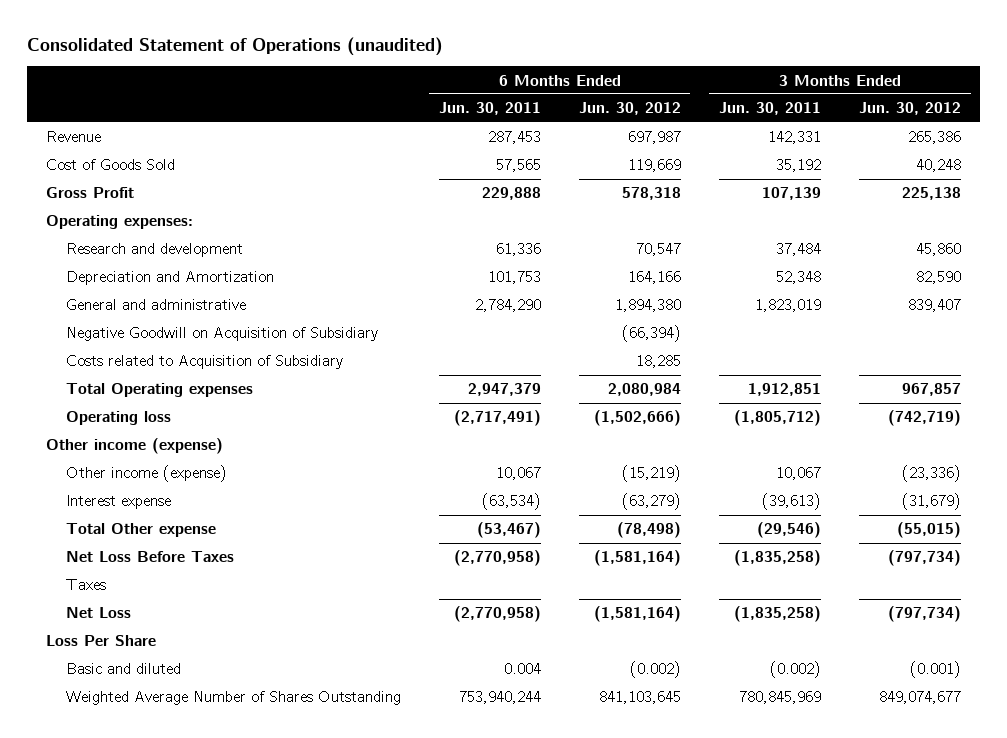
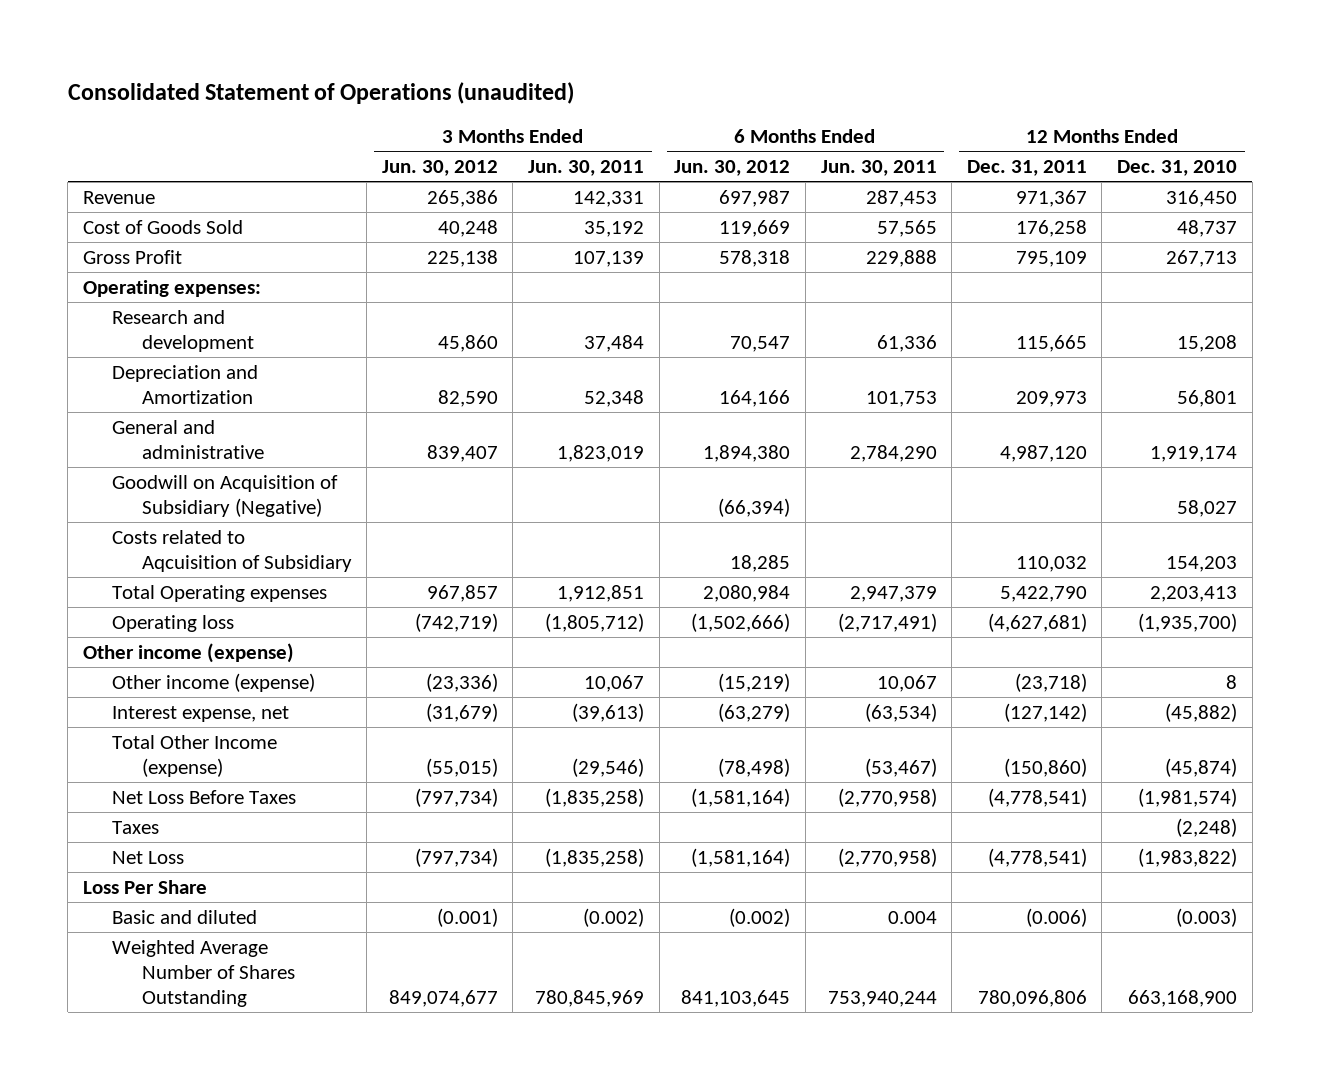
- | 6 Months Ended Jun. 30, 2011 | 6 Months Ended Jun. 30, 2012 | 3 Months Ended Jun. 30, 2011 | 3 Months Ended Jun. 30, 2012
+ | 3 Months Ended Jun. 30, 2012 | 3 Months Ended Jun. 30, 2011 | 6 Months Ended Jun. 30, 2012 | 6 Months Ended Jun. 30, 2011 | 12 Months Ended Dec. 31, 2011 | 12 Months Ended Dec. 31, 2010
- Negative Goodwill on Acquisition of Subsidiary | | (66,394) | |
- Costs related to Acquisition of Subsidiary | | 18,285 | |
+ Goodwill on Acquisition of Subsidiary (Negative) | | | (66,394) | | | 58,027
+ Costs related to Aqcuisition of Subsidiary | | | 18,285 | | 110,032 | 154,203
- Interest expense | (63,534) | (63,279) | (39,613) | (31,679)
- Total Other expense | (53,467) | (78,498) | (29,546) | (55,015)
+ Interest expense, net | (31,679) | (39,613) | (63,279) | (63,534) | (127,142) | (45,882)
+ Total Other Income (expense) | (55,015) | (29,546) | (78,498) | (53,467) | (150,860) | (45,874)

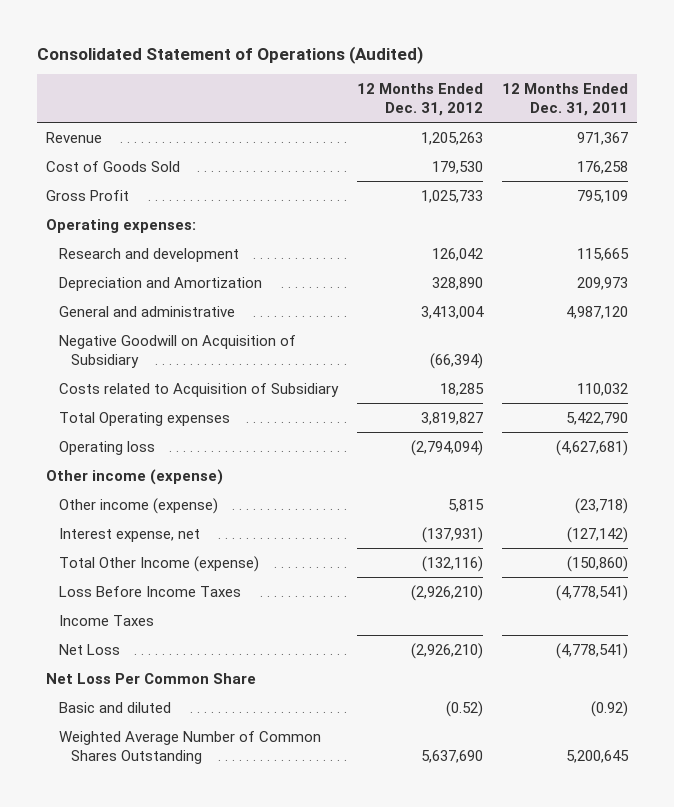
- Consolidated Statement of Operations (unaudited)
+ Consolidated Statement of Operations (Audited)
- | 3 Months Ended Jun. 30, 2012 | 3 Months Ended Jun. 30, 2011 | 6 Months Ended Jun. 30, 2012 | 6 Months Ended Jun. 30, 2011 | 12 Months Ended Dec. 31, 2011 | 12 Months Ended Dec. 31, 2010
+ | 12 Months Ended Dec. 31, 2012 | 12 Months Ended Dec. 31, 2011
- Goodwill on Acquisition of Subsidiary (Negative) | | | (66,394) | | | 58,027
- Costs related to Aqcuisition of Subsidiary | | | 18,285 | | 110,032 | 154,203
+ Negative Goodwill on Acquisition of Subsidiary | (66,394) |
+ Costs related to Acquisition of Subsidiary | 18,285 | 110,032
- Net Loss Before Taxes | (797,734) | (1,835,258) | (1,581,164) | (2,770,958) | (4,778,541) | (1,981,574)
- Taxes | | | | | | (2,248)
+ Loss Before Income Taxes | (2,926,210) | (4,778,541)
+ Income Taxes
- Loss Per Share
- Basic and diluted | (0.001) | (0.002) | (0.002) | 0.004 | (0.006) | (0.003)
- Weighted Average Number of Shares Outstanding | 849,074,677 | 780,845,969 | 841,103,645 | 753,940,244 | 780,096,806 | 663,168,900
+ Net Loss Per Common Share
+ Basic and diluted | (0.52) | (0.92)
+ Weighted Average Number of Common Shares Outstanding | 5,637,690 | 5,200,645

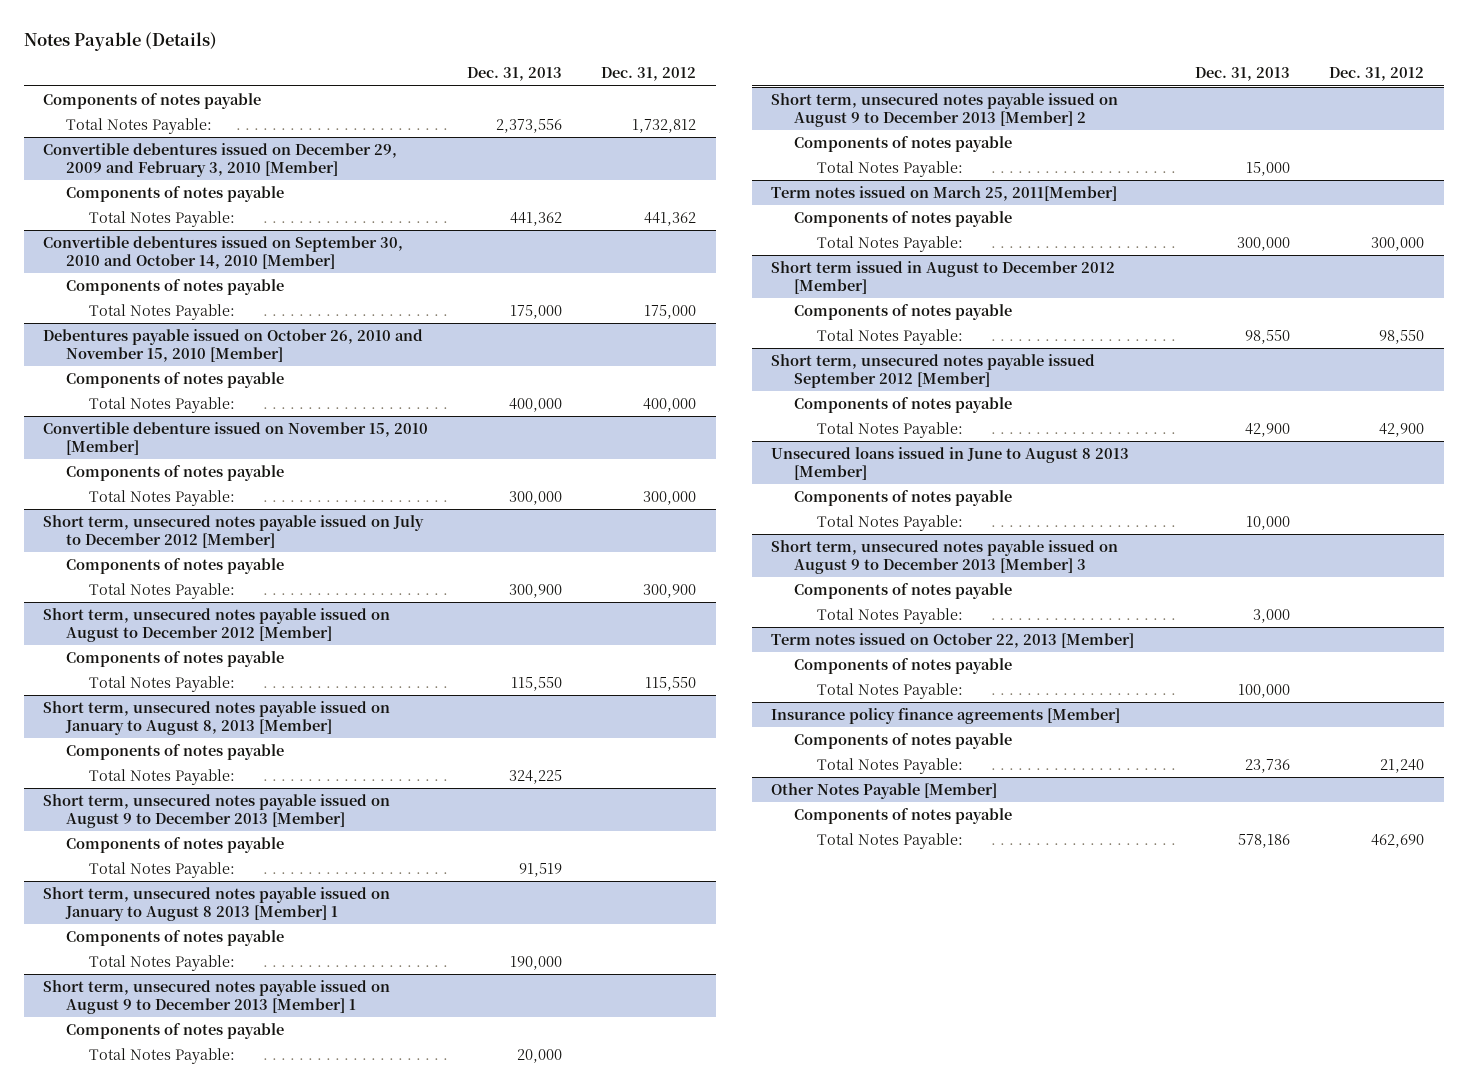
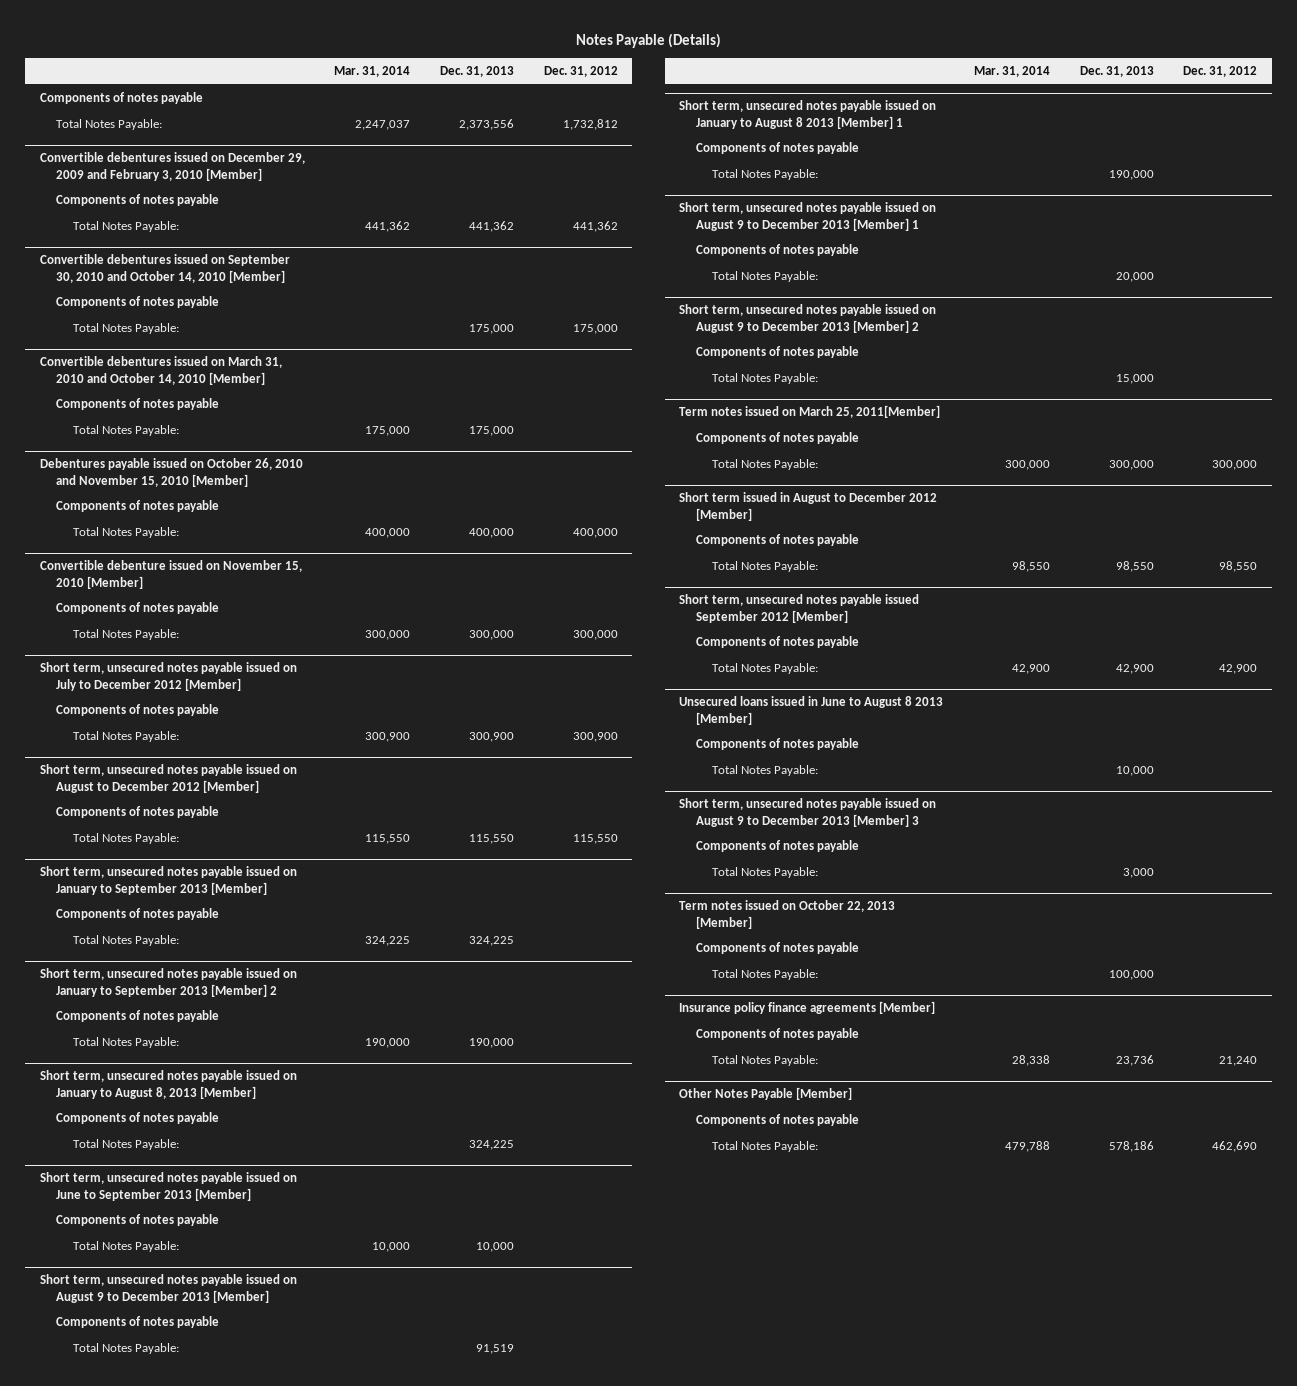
- | Dec. 31, 2013 | Dec. 31, 2012
+ | Mar. 31, 2014 | Dec. 31, 2013 | Dec. 31, 2012
+ Convertible debentures issued on March 31, 2010 and October 14, 2010 [Member]
+ Components of notes payable
+ Total Notes Payable: | 175,000 | 175,000 |
+ Short term, unsecured notes payable issued on January to September 2013 [Member]
+ Components of notes payable
+ Total Notes Payable: | 324,225 | 324,225 |
+ Short term, unsecured notes payable issued on January to September 2013 [Member] 2
+ Components of notes payable
+ Total Notes Payable: | 190,000 | 190,000 |
+ Short term, unsecured notes payable issued on June to September 2013 [Member]
+ Components of notes payable
+ Total Notes Payable: | 10,000 | 10,000 |

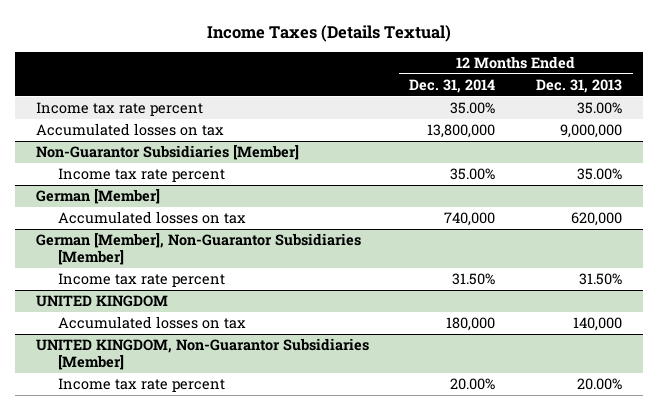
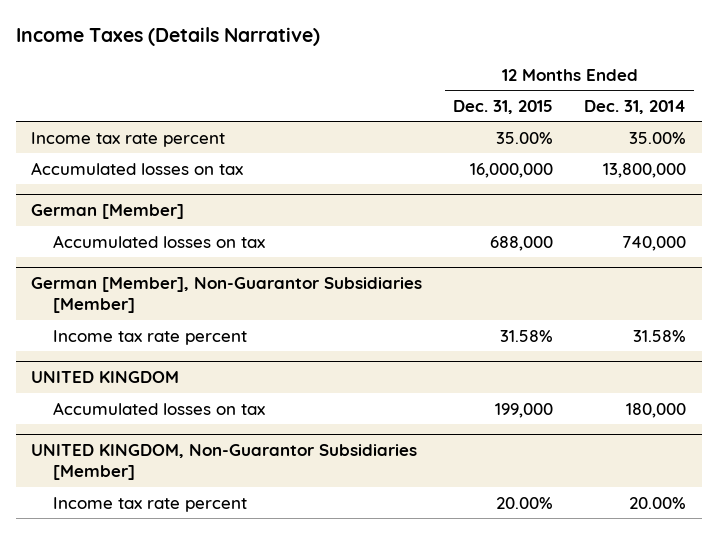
- Income Taxes (Details Textual)
+ Income Taxes (Details Narrative)
- | 12 Months Ended Dec. 31, 2014 | 12 Months Ended Dec. 31, 2013
+ | 12 Months Ended Dec. 31, 2015 | 12 Months Ended Dec. 31, 2014
- Non-Guarantor Subsidiaries [Member]
- Income tax rate percent | 35.00% | 35.00%
@ German [Member], Non-Guarantor Subsidiaries [Member]
- Income tax rate percent | 31.50% | 31.50%
+ Income tax rate percent | 31.58% | 31.58%

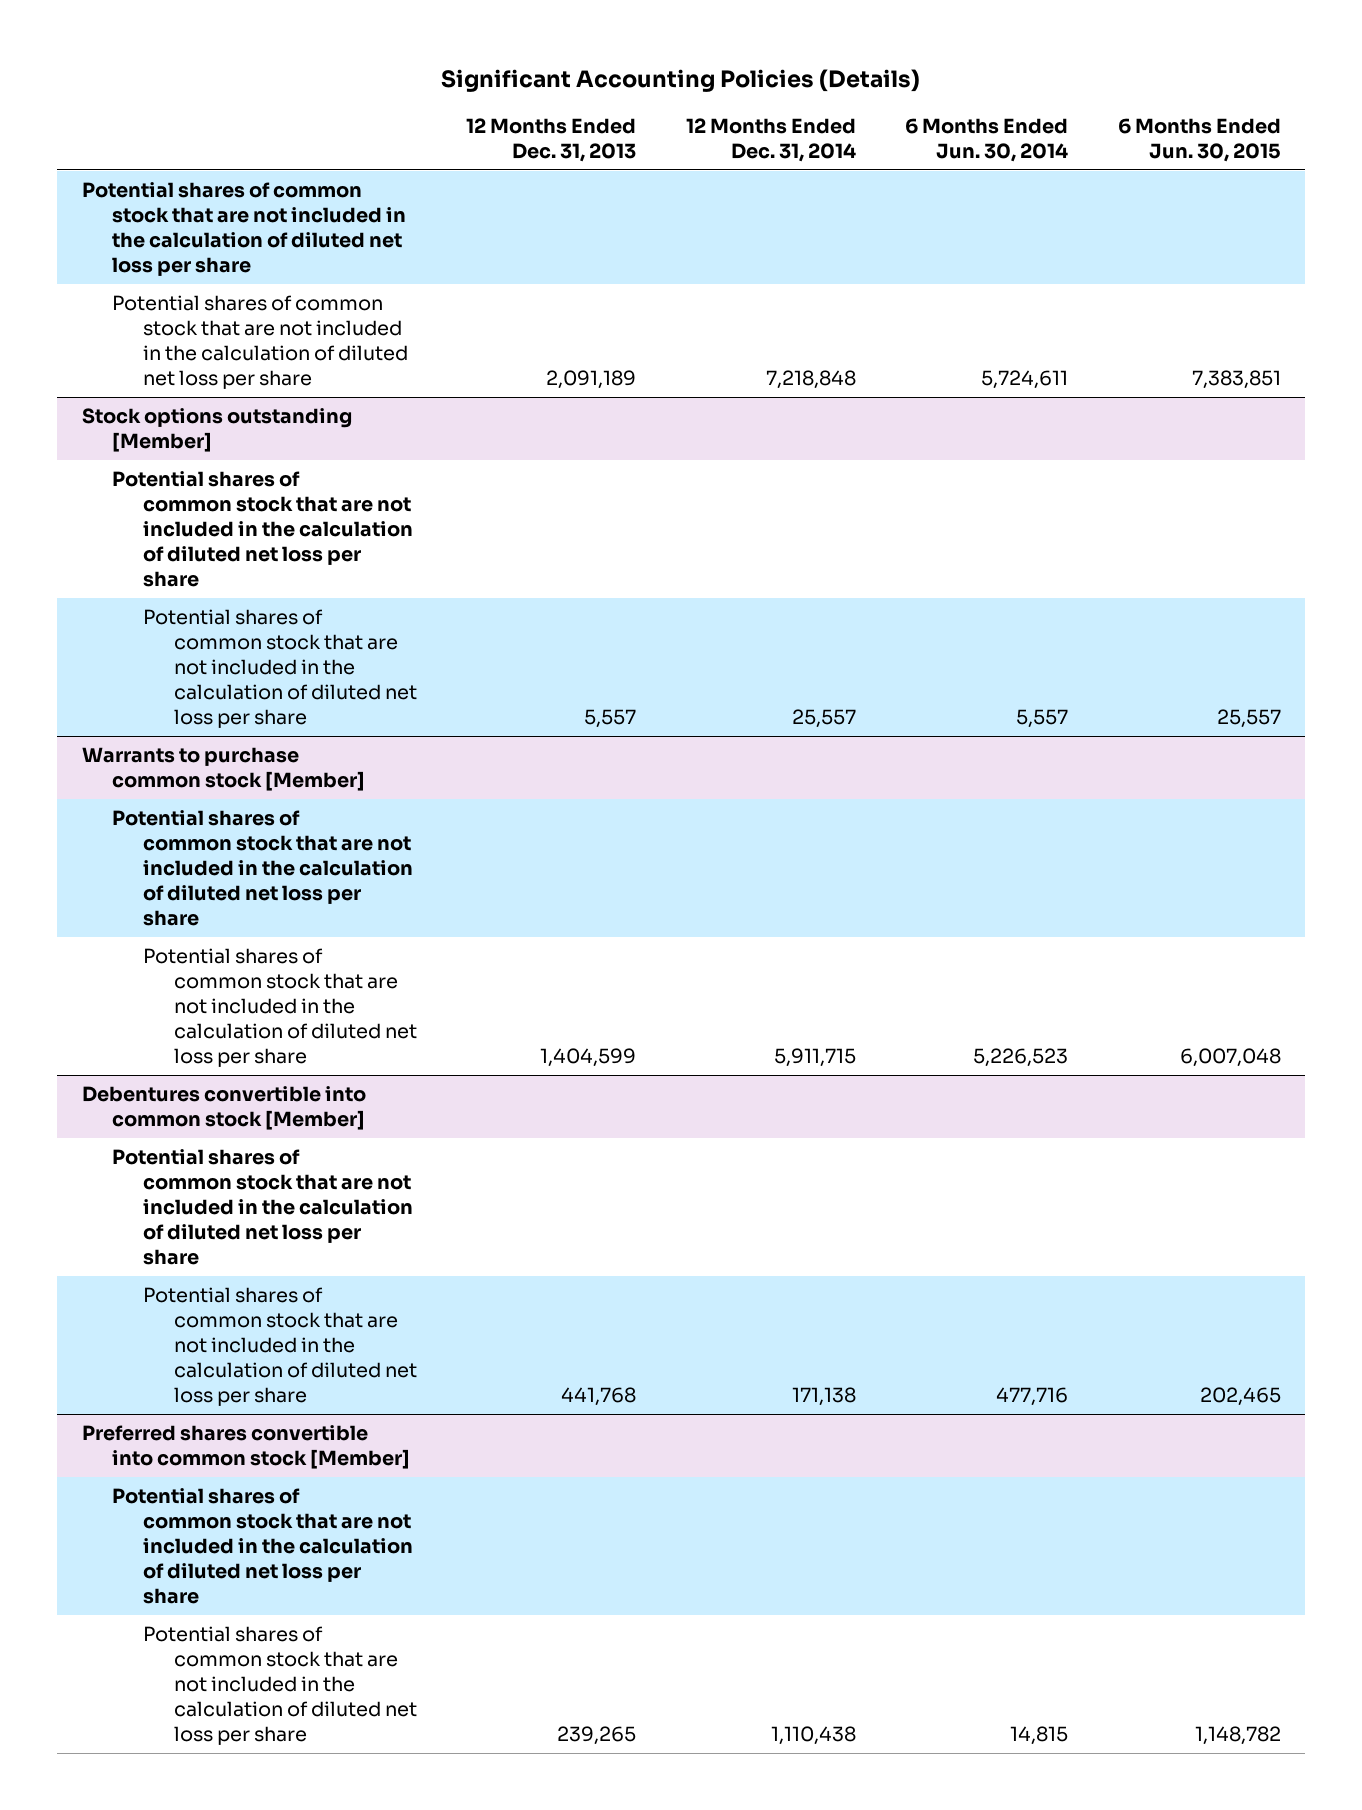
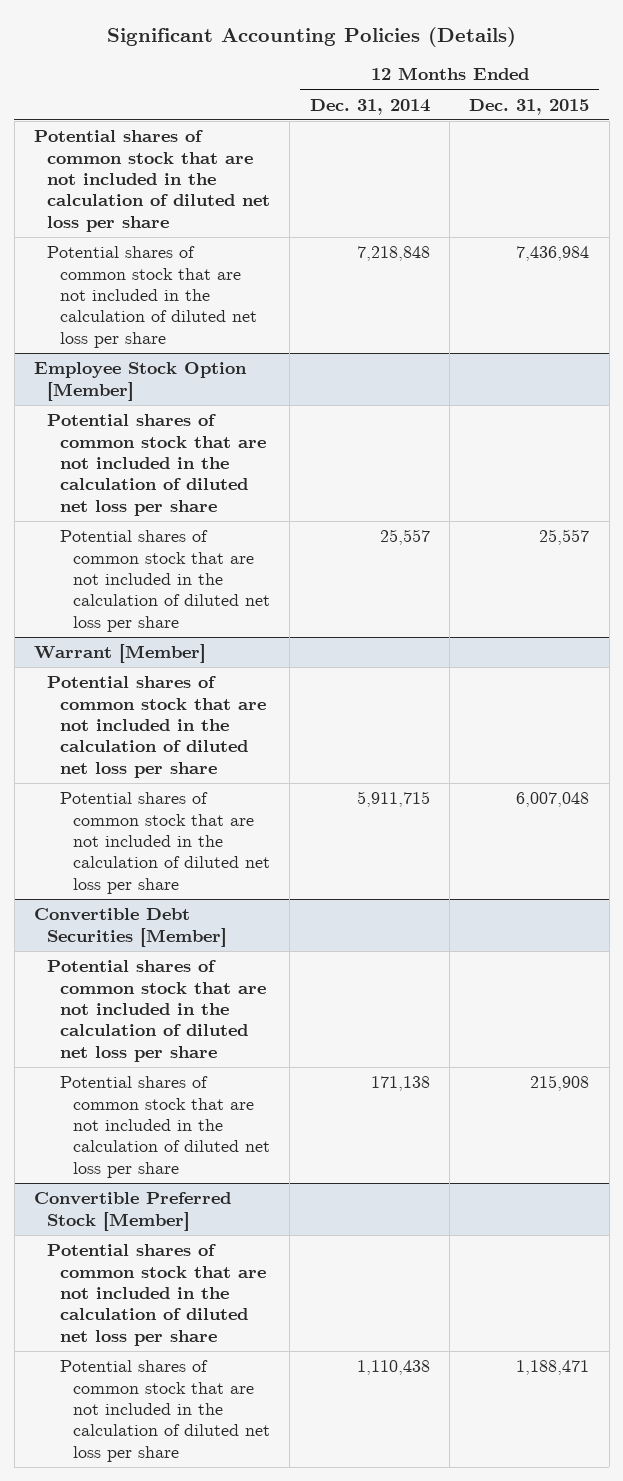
- | 12 Months Ended Dec. 31, 2013 | 12 Months Ended Dec. 31, 2014 | 6 Months Ended Jun. 30, 2014 | 6 Months Ended Jun. 30, 2015
+ | 12 Months Ended Dec. 31, 2014 | 12 Months Ended Dec. 31, 2015
- Stock options outstanding [Member]
+ Employee Stock Option [Member]
- Warrants to purchase common stock [Member]
+ Warrant [Member]
- Debentures convertible into common stock [Member]
+ Convertible Debt Securities [Member]
- Preferred shares convertible into common stock [Member]
+ Convertible Preferred Stock [Member]

